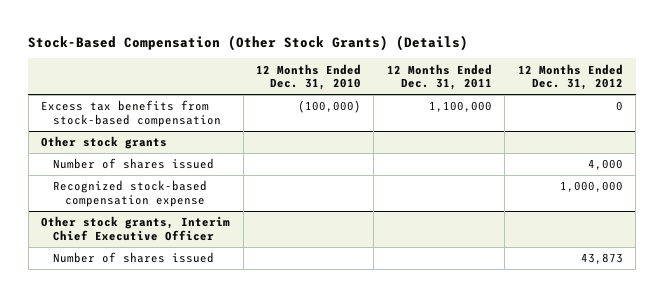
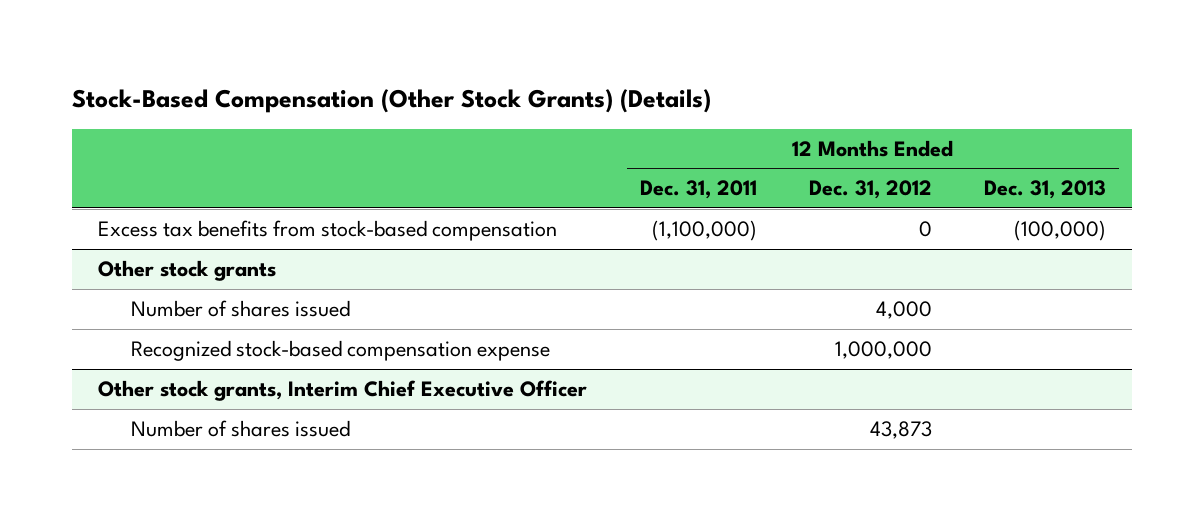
- | 12 Months Ended Dec. 31, 2010 | 12 Months Ended Dec. 31, 2011 | 12 Months Ended Dec. 31, 2012
+ | 12 Months Ended Dec. 31, 2011 | 12 Months Ended Dec. 31, 2012 | 12 Months Ended Dec. 31, 2013
- Excess tax benefits from stock-based compensation | (100,000) | 1,100,000 | 0
+ Excess tax benefits from stock-based compensation | (1,100,000) | 0 | (100,000)

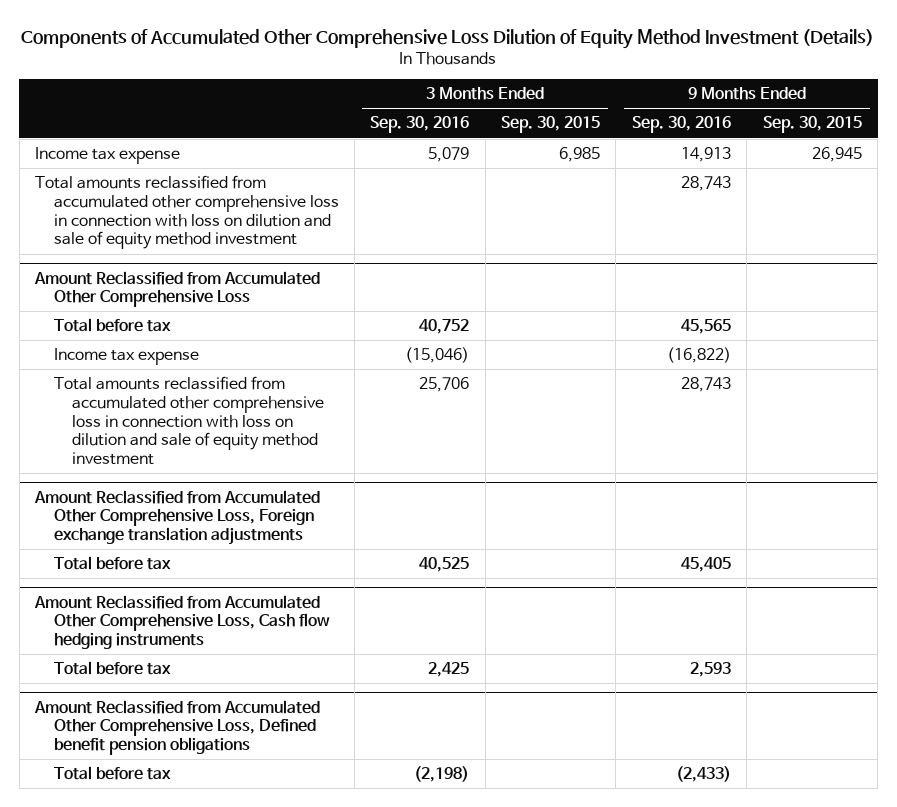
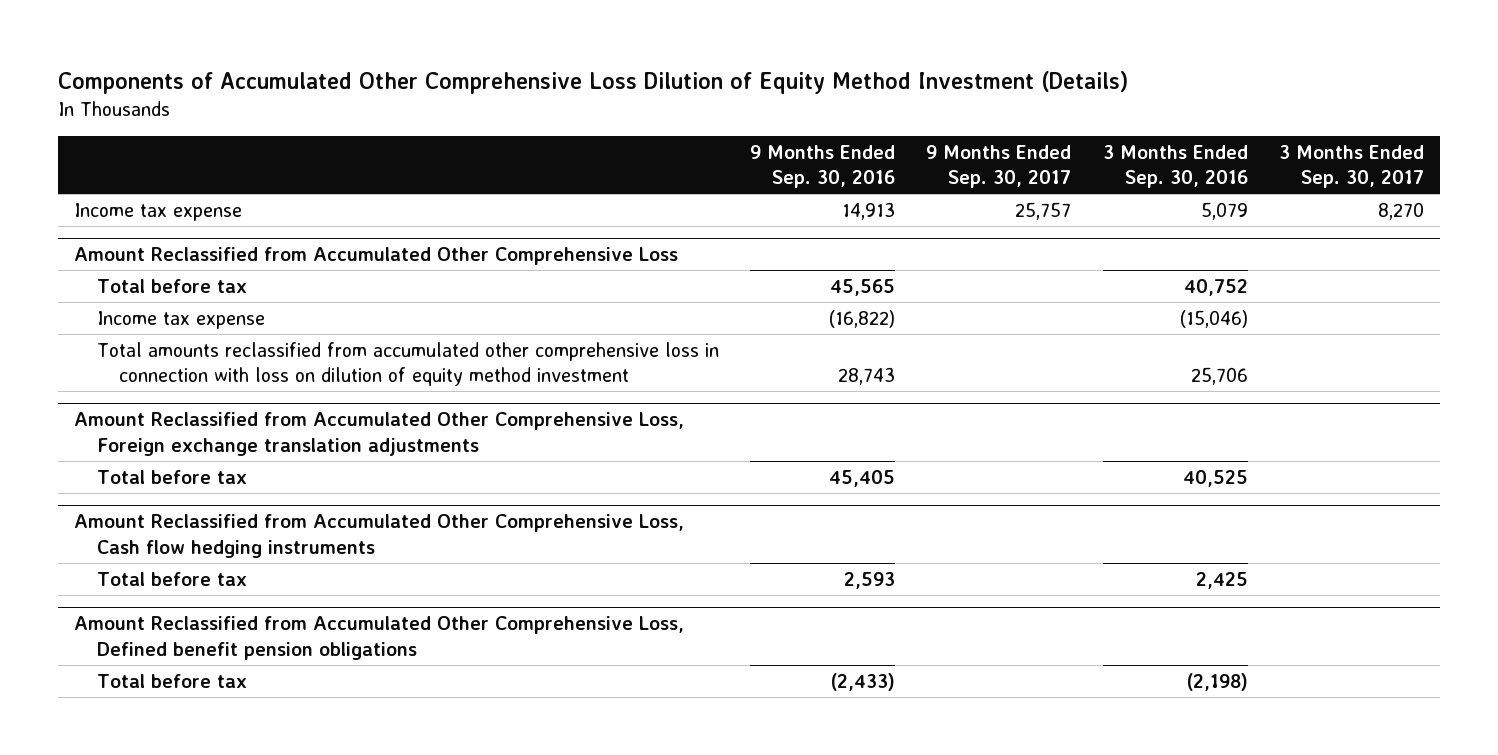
- | 3 Months Ended Sep. 30, 2016 | 3 Months Ended Sep. 30, 2015 | 9 Months Ended Sep. 30, 2016 | 9 Months Ended Sep. 30, 2015
+ | 9 Months Ended Sep. 30, 2016 | 9 Months Ended Sep. 30, 2017 | 3 Months Ended Sep. 30, 2016 | 3 Months Ended Sep. 30, 2017
- Total amounts reclassified from accumulated other comprehensive loss in connection with loss on dilution and sale of equity method investment | | | 28,743 |
@ Amount Reclassified from Accumulated Other Comprehensive Loss
- Total amounts reclassified from accumulated other comprehensive loss in connection with loss on dilution and sale of equity method investment | 25,706 | | 28,743 |
+ Total amounts reclassified from accumulated other comprehensive loss in connection with loss on dilution of equity method investment | 28,743 | | 25,706 |

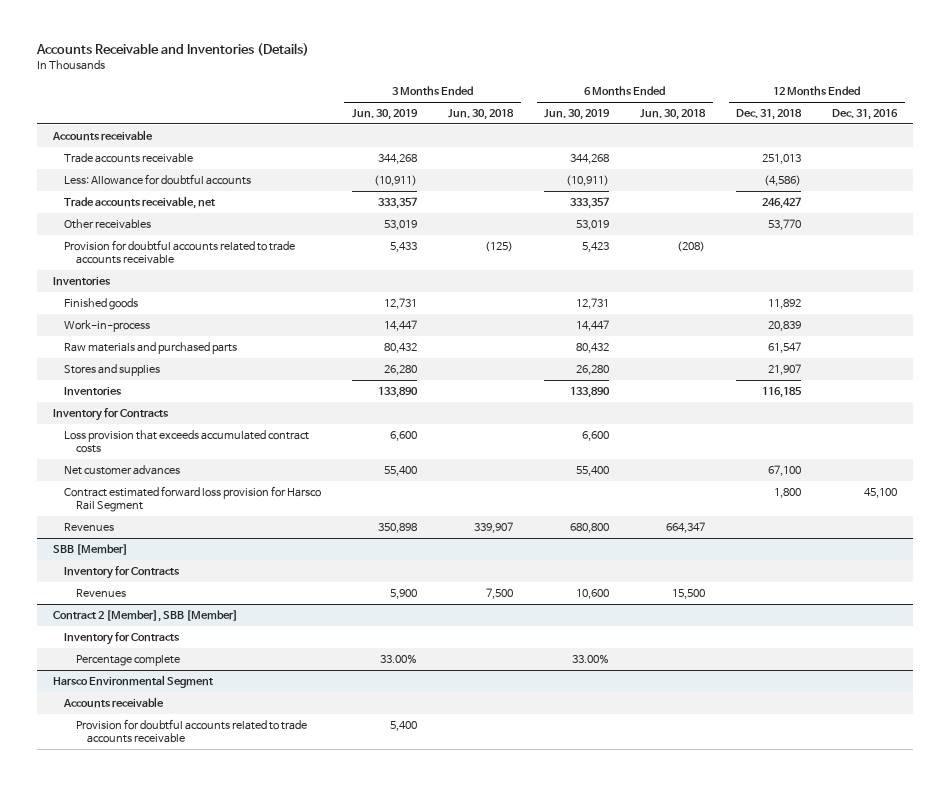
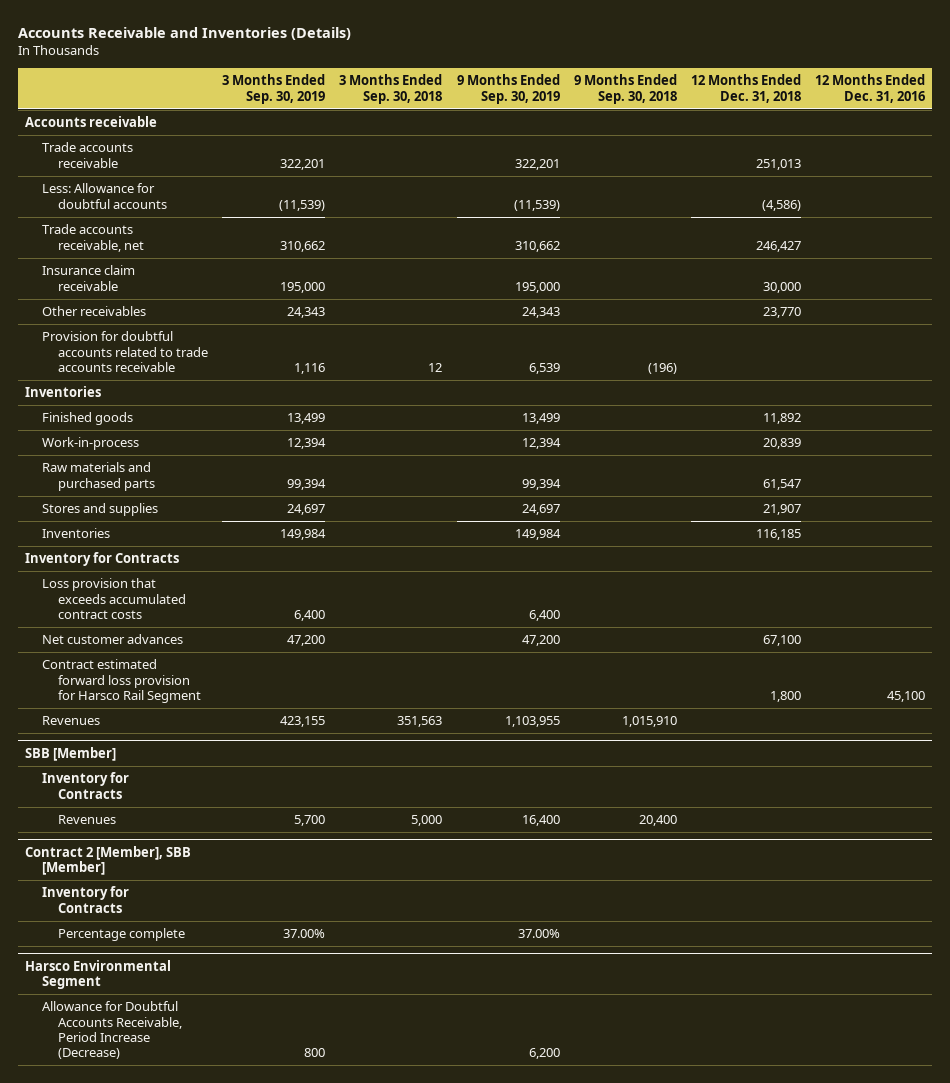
- | 3 Months Ended Jun. 30, 2019 | 3 Months Ended Jun. 30, 2018 | 6 Months Ended Jun. 30, 2019 | 6 Months Ended Jun. 30, 2018 | 12 Months Ended Dec. 31, 2018 | 12 Months Ended Dec. 31, 2016
+ | 3 Months Ended Sep. 30, 2019 | 3 Months Ended Sep. 30, 2018 | 9 Months Ended Sep. 30, 2019 | 9 Months Ended Sep. 30, 2018 | 12 Months Ended Dec. 31, 2018 | 12 Months Ended Dec. 31, 2016
- Other receivables | 53,019 | | 53,019 | | 53,770 |
+ Insurance claim receivable | 195,000 | | 195,000 | | 30,000 |
+ Other receivables | 24,343 | | 24,343 | | 23,770 |
@ Harsco Environmental Segment
- Accounts receivable
- Provision for doubtful accounts related to trade accounts receivable | 5,400 | | | | |
+ Allowance for Doubtful Accounts Receivable, Period Increase (Decrease) | 800 | | 6,200 | | |

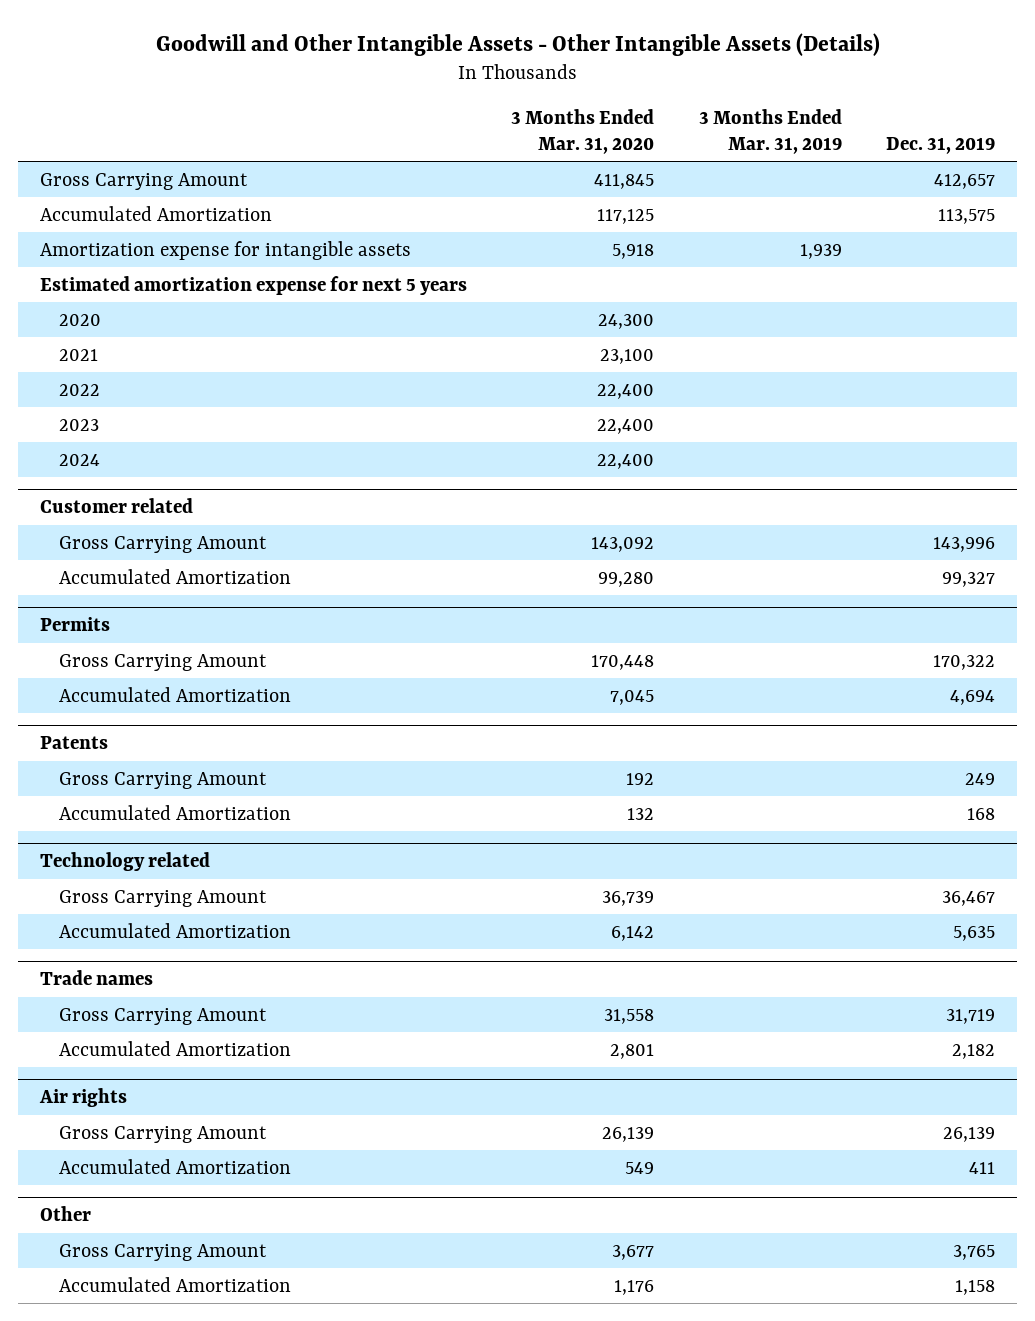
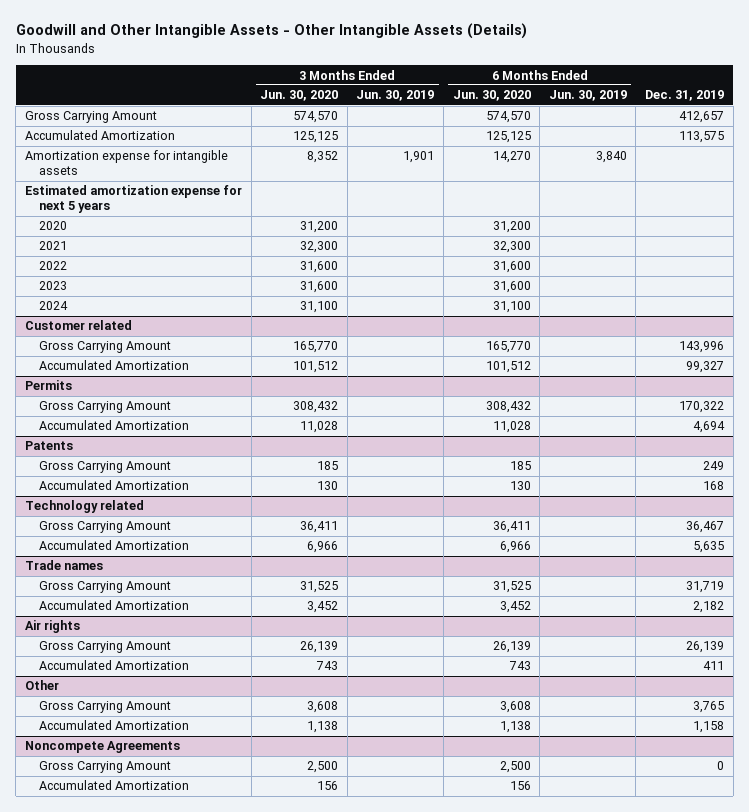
- | 3 Months Ended Mar. 31, 2020 | 3 Months Ended Mar. 31, 2019 | Dec. 31, 2019
+ | 3 Months Ended Jun. 30, 2020 | 3 Months Ended Jun. 30, 2019 | 6 Months Ended Jun. 30, 2020 | 6 Months Ended Jun. 30, 2019 | Dec. 31, 2019
+ Noncompete Agreements
+ Gross Carrying Amount | 2,500 | | 2,500 | | 0
+ Accumulated Amortization | 156 | | 156 | |

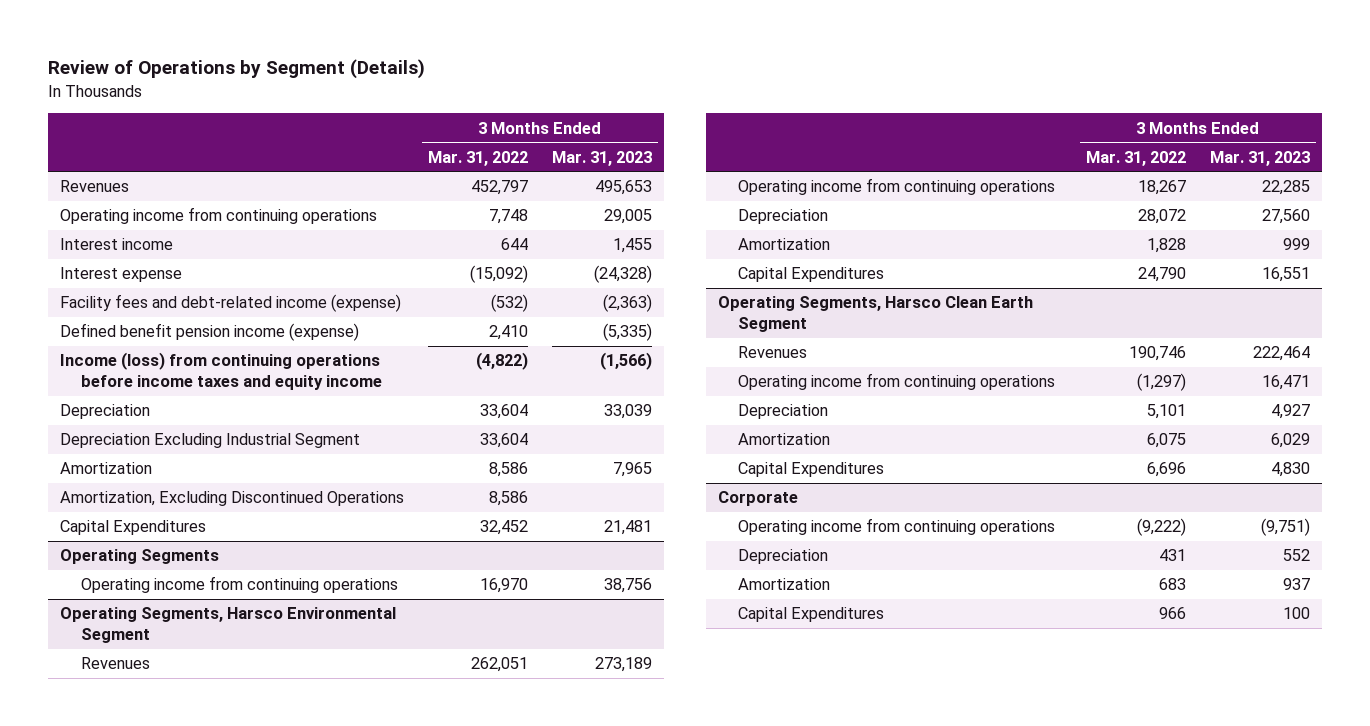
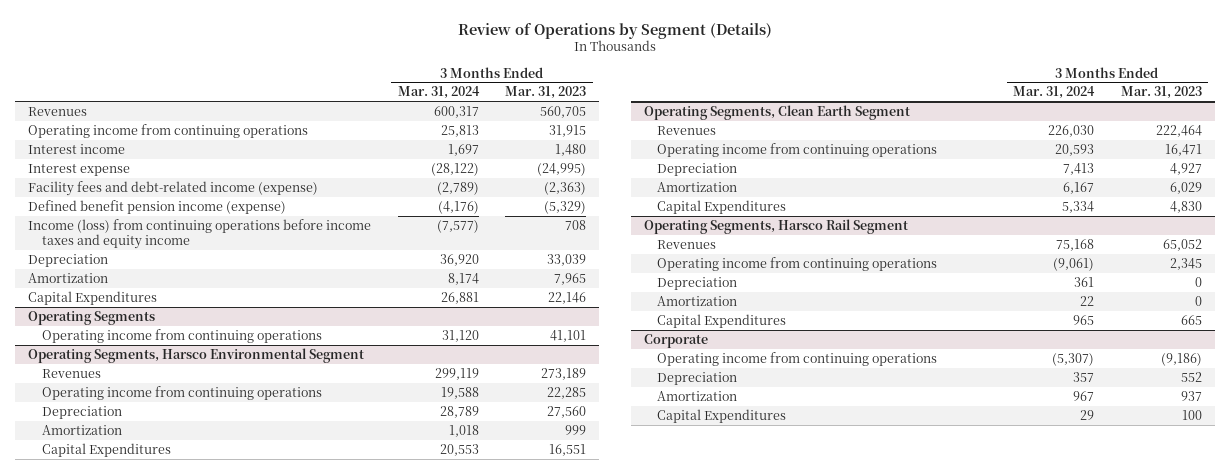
- | 3 Months Ended Mar. 31, 2022 | 3 Months Ended Mar. 31, 2023
+ | 3 Months Ended Mar. 31, 2024 | 3 Months Ended Mar. 31, 2023
- Revenues | 452,797 | 495,653
- Operating income from continuing operations | 7,748 | 29,005
- Interest income | 644 | 1,455
- Interest expense | (15,092) | (24,328)
+ Revenues | 600,317 | 560,705
+ Operating income from continuing operations | 25,813 | 31,915
+ Interest income | 1,697 | 1,480
+ Interest expense | (28,122) | (24,995)
- Defined benefit pension income (expense) | 2,410 | (5,335)
- Income (loss) from continuing operations before income taxes and equity income | (4,822) | (1,566)
+ Defined benefit pension income (expense) | (4,176) | (5,329)
+ Income (loss) from continuing operations before income taxes and equity income | (7,577) | 708
- Depreciation Excluding Industrial Segment | 33,604 |
- Amortization, Excluding Discontinued Operations | 8,586 |
- Capital Expenditures | 32,452 | 21,481
+ Capital Expenditures | 26,881 | 22,146
@ Operating Segments
- Operating income from continuing operations | 16,970 | 38,756
+ Operating income from continuing operations | 31,120 | 41,101
- Operating Segments, Harsco Clean Earth Segment
+ Operating Segments, Clean Earth Segment
+ Operating Segments, Harsco Rail Segment
+ Revenues | 75,168 | 65,052
+ Operating income from continuing operations | (9,061) | 2,345
+ Depreciation | 361 | 0
+ Amortization | 22 | 0
+ Capital Expenditures | 965 | 665
@ Corporate
- Operating income from continuing operations | (9,222) | (9,751)
+ Operating income from continuing operations | (5,307) | (9,186)

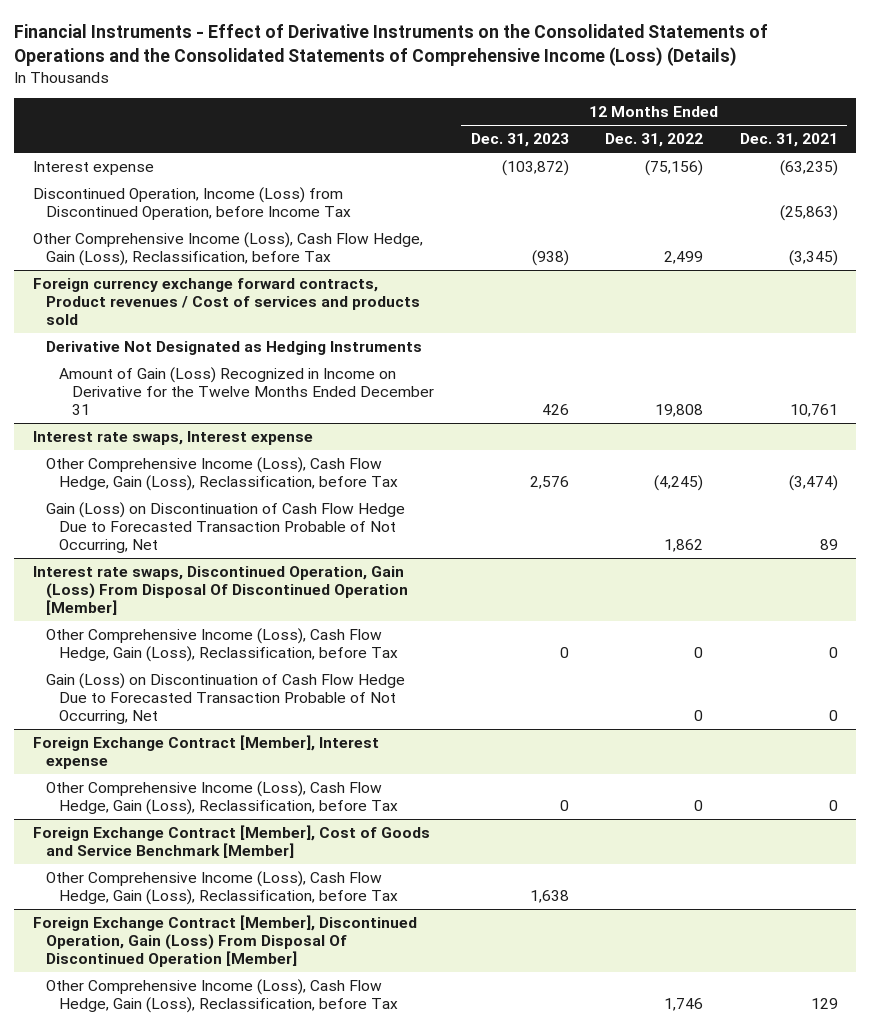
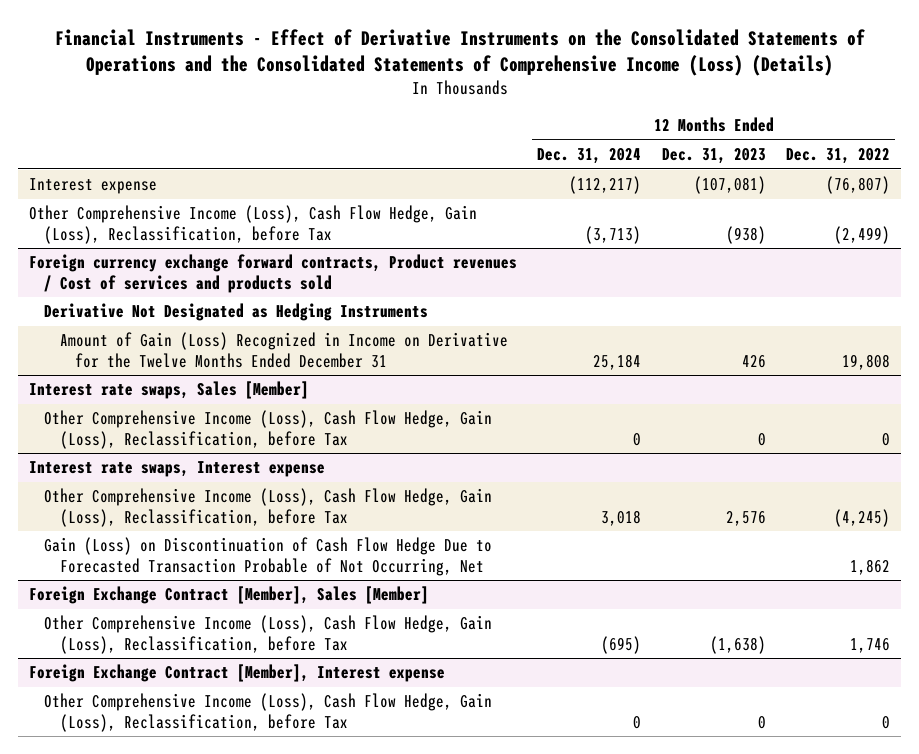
- | 12 Months Ended Dec. 31, 2023 | 12 Months Ended Dec. 31, 2022 | 12 Months Ended Dec. 31, 2021
+ | 12 Months Ended Dec. 31, 2024 | 12 Months Ended Dec. 31, 2023 | 12 Months Ended Dec. 31, 2022
- Interest expense | (103,872) | (75,156) | (63,235)
- Discontinued Operation, Income (Loss) from Discontinued Operation, before Income Tax | | | (25,863)
- Other Comprehensive Income (Loss), Cash Flow Hedge, Gain (Loss), Reclassification, before Tax | (938) | 2,499 | (3,345)
+ Interest expense | (112,217) | (107,081) | (76,807)
+ Other Comprehensive Income (Loss), Cash Flow Hedge, Gain (Loss), Reclassification, before Tax | (3,713) | (938) | (2,499)
+ Interest rate swaps, Sales [Member]
+ Other Comprehensive Income (Loss), Cash Flow Hedge, Gain (Loss), Reclassification, before Tax | 0 | 0 | 0
- Interest rate swaps, Discontinued Operation, Gain (Loss) From Disposal Of Discontinued Operation [Member]
- Other Comprehensive Income (Loss), Cash Flow Hedge, Gain (Loss), Reclassification, before Tax | 0 | 0 | 0
- Gain (Loss) on Discontinuation of Cash Flow Hedge Due to Forecasted Transaction Probable of Not Occurring, Net | | 0 | 0
+ Foreign Exchange Contract [Member], Sales [Member]
+ Other Comprehensive Income (Loss), Cash Flow Hedge, Gain (Loss), Reclassification, before Tax | (695) | (1,638) | 1,746
- Foreign Exchange Contract [Member], Cost of Goods and Service Benchmark [Member]
- Other Comprehensive Income (Loss), Cash Flow Hedge, Gain (Loss), Reclassification, before Tax | 1,638 | |
- Foreign Exchange Contract [Member], Discontinued Operation, Gain (Loss) From Disposal Of Discontinued Operation [Member]
- Other Comprehensive Income (Loss), Cash Flow Hedge, Gain (Loss), Reclassification, before Tax | | 1,746 | 129

